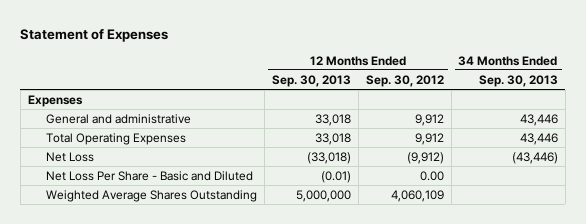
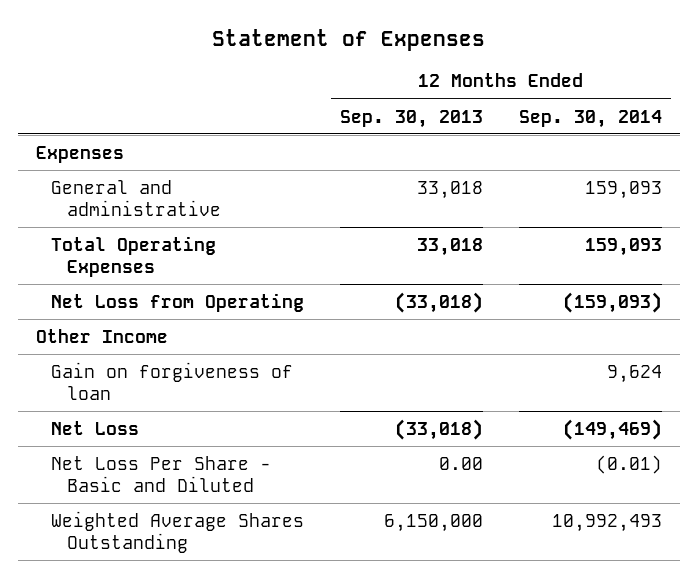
- | 12 Months Ended Sep. 30, 2013 | 12 Months Ended Sep. 30, 2012 | 34 Months Ended Sep. 30, 2013
+ | 12 Months Ended Sep. 30, 2013 | 12 Months Ended Sep. 30, 2014
+ Net Loss from Operating | (33,018) | (159,093)
+ Other Income
+ Gain on forgiveness of loan | | 9,624
- Net Loss Per Share - Basic and Diluted | (0.01) | 0.00 |
- Weighted Average Shares Outstanding | 5,000,000 | 4,060,109 |
+ Net Loss Per Share - Basic and Diluted | 0.00 | (0.01)
+ Weighted Average Shares Outstanding | 6,150,000 | 10,992,493

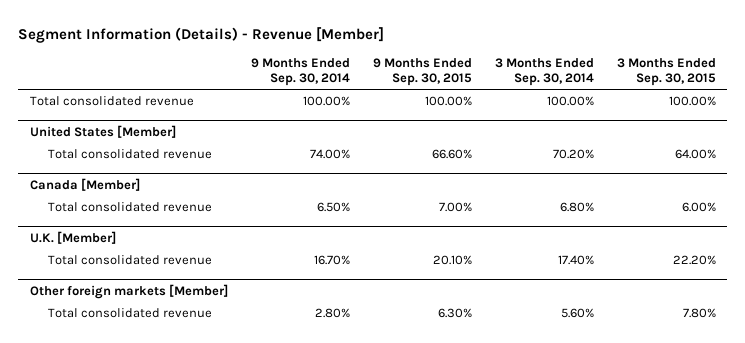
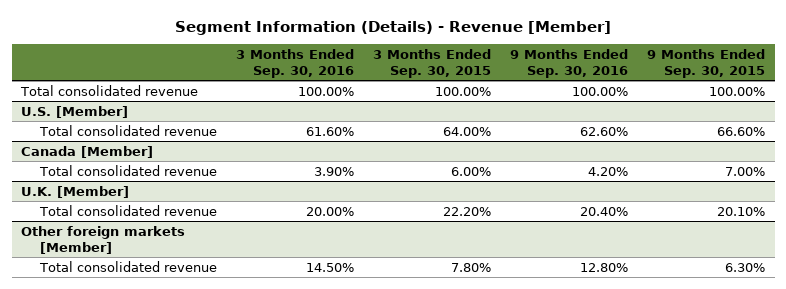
- | 9 Months Ended Sep. 30, 2014 | 9 Months Ended Sep. 30, 2015 | 3 Months Ended Sep. 30, 2014 | 3 Months Ended Sep. 30, 2015
+ | 3 Months Ended Sep. 30, 2016 | 3 Months Ended Sep. 30, 2015 | 9 Months Ended Sep. 30, 2016 | 9 Months Ended Sep. 30, 2015
- United States [Member]
+ U.S. [Member]

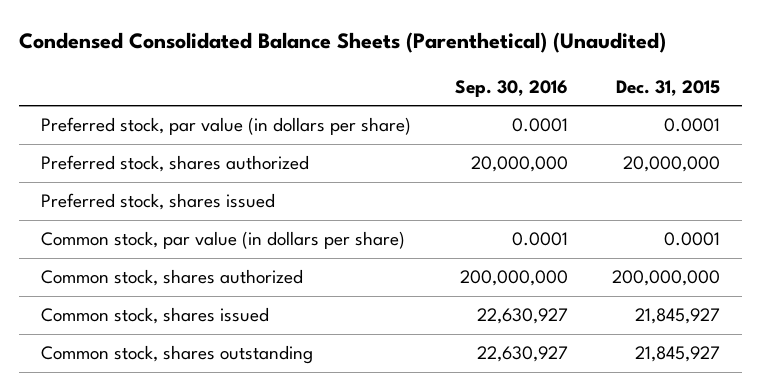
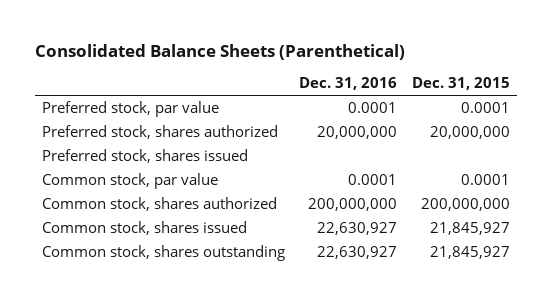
- Condensed Consolidated Balance Sheets (Parenthetical) (Unaudited)
+ Consolidated Balance Sheets (Parenthetical)
- | Sep. 30, 2016 | Dec. 31, 2015
+ | Dec. 31, 2016 | Dec. 31, 2015
- Preferred stock, par value (in dollars per share) | 0.0001 | 0.0001
+ Preferred stock, par value | 0.0001 | 0.0001
- Common stock, par value (in dollars per share) | 0.0001 | 0.0001
+ Common stock, par value | 0.0001 | 0.0001

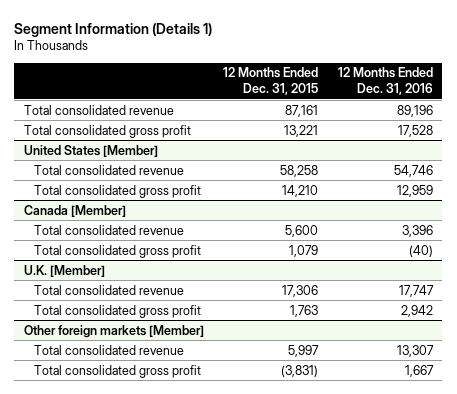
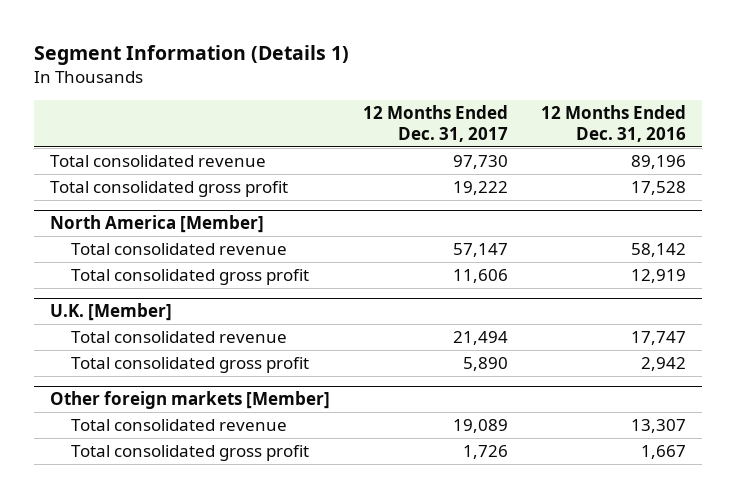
- | 12 Months Ended Dec. 31, 2015 | 12 Months Ended Dec. 31, 2016
+ | 12 Months Ended Dec. 31, 2017 | 12 Months Ended Dec. 31, 2016
- United States [Member]
- Total consolidated revenue | 58,258 | 54,746
- Total consolidated gross profit | 14,210 | 12,959
- Canada [Member]
- Total consolidated revenue | 5,600 | 3,396
- Total consolidated gross profit | 1,079 | (40)
+ North America [Member]
+ Total consolidated revenue | 57,147 | 58,142
+ Total consolidated gross profit | 11,606 | 12,919

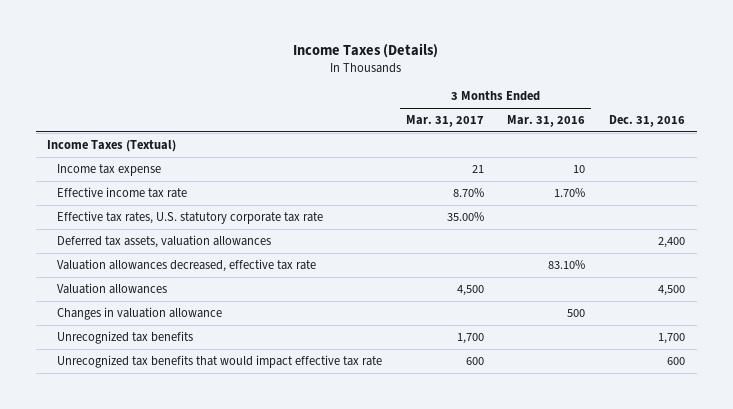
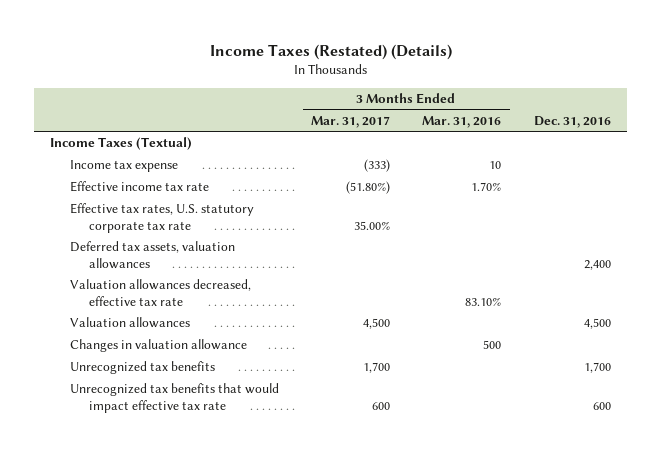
- Income Taxes (Details)
+ Income Taxes (Restated) (Details)
- Income tax expense | 21 | 10 |
- Effective income tax rate | 8.70% | 1.70% |
+ Income tax expense | (333) | 10 |
+ Effective income tax rate | (51.80%) | 1.70% |

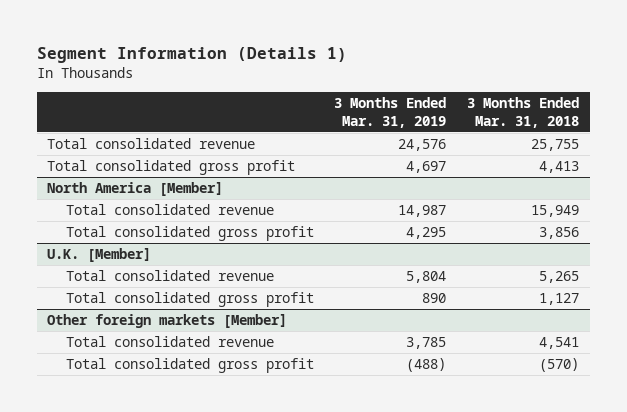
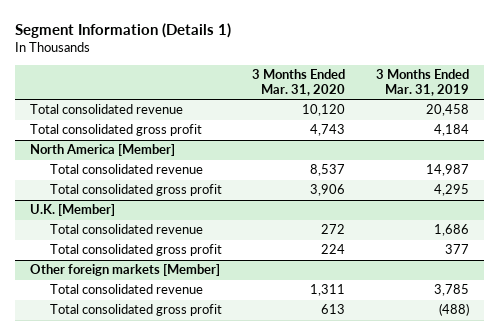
- | 3 Months Ended Mar. 31, 2019 | 3 Months Ended Mar. 31, 2018
+ | 3 Months Ended Mar. 31, 2020 | 3 Months Ended Mar. 31, 2019
- Total consolidated revenue | 24,576 | 25,755
- Total consolidated gross profit | 4,697 | 4,413
+ Total consolidated revenue | 10,120 | 20,458
+ Total consolidated gross profit | 4,743 | 4,184
@ U.K. [Member]
- Total consolidated revenue | 5,804 | 5,265
- Total consolidated gross profit | 890 | 1,127
+ Total consolidated revenue | 272 | 1,686
+ Total consolidated gross profit | 224 | 377

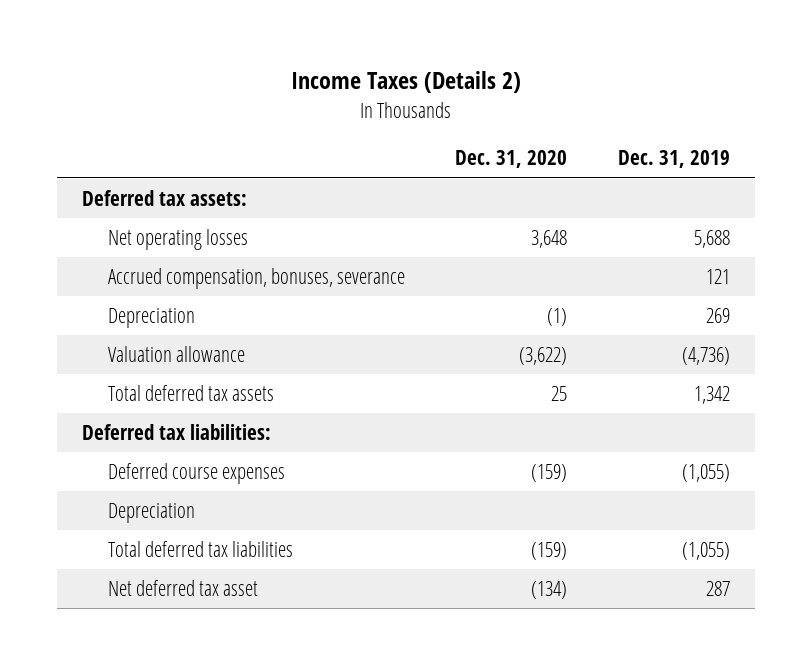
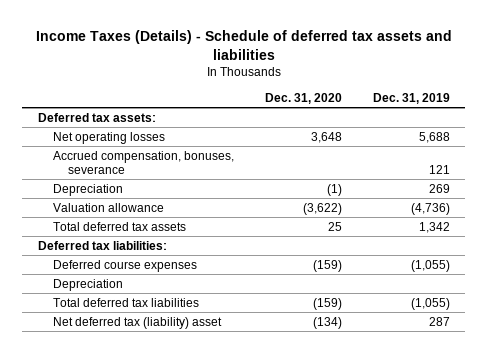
- Income Taxes (Details 2)
+ Income Taxes (Details) - Schedule of deferred tax assets and liabilities
- Net deferred tax asset | (134) | 287
+ Net deferred tax (liability) asset | (134) | 287

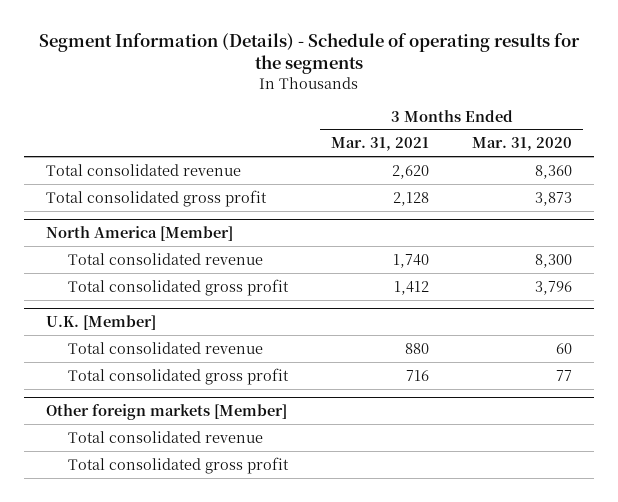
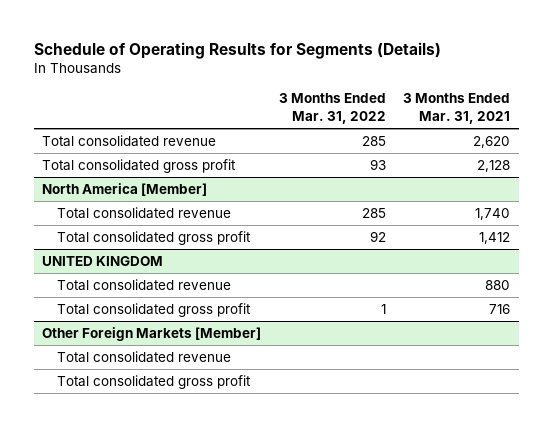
- Segment Information (Details) - Schedule of operating results for the segments
+ Schedule of Operating Results for Segments (Details)
- | 3 Months Ended Mar. 31, 2021 | 3 Months Ended Mar. 31, 2020
+ | 3 Months Ended Mar. 31, 2022 | 3 Months Ended Mar. 31, 2021
- U.K. [Member]
+ UNITED KINGDOM
- Other foreign markets [Member]
+ Other Foreign Markets [Member]

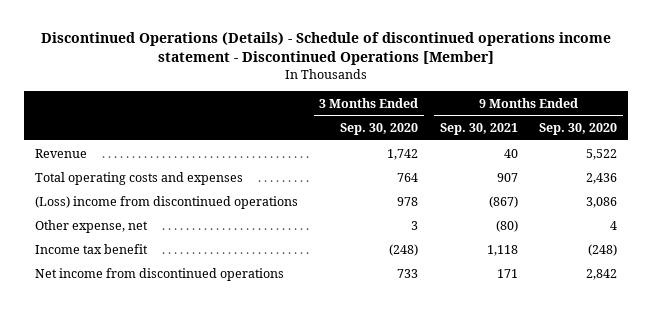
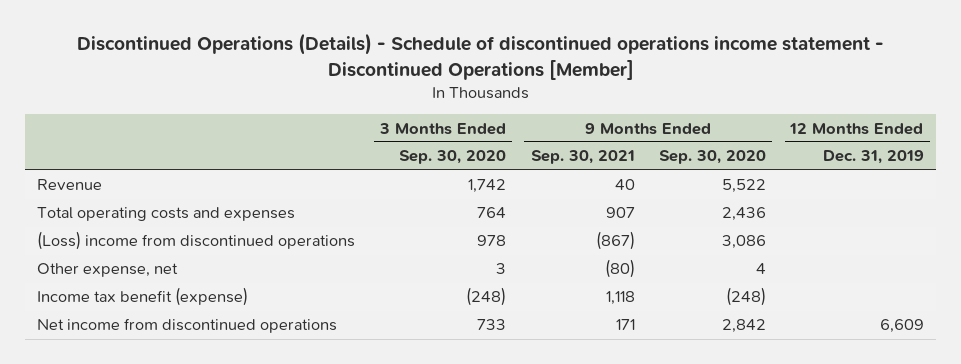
- | 3 Months Ended Sep. 30, 2020 | 9 Months Ended Sep. 30, 2021 | 9 Months Ended Sep. 30, 2020
+ | 3 Months Ended Sep. 30, 2020 | 9 Months Ended Sep. 30, 2021 | 9 Months Ended Sep. 30, 2020 | 12 Months Ended Dec. 31, 2019
- Income tax benefit | (248) | 1,118 | (248)
+ Income tax benefit (expense) | (248) | 1,118 | (248) |

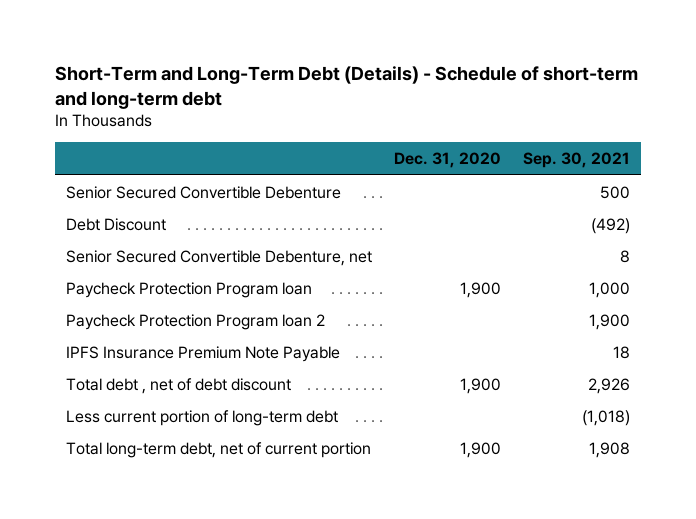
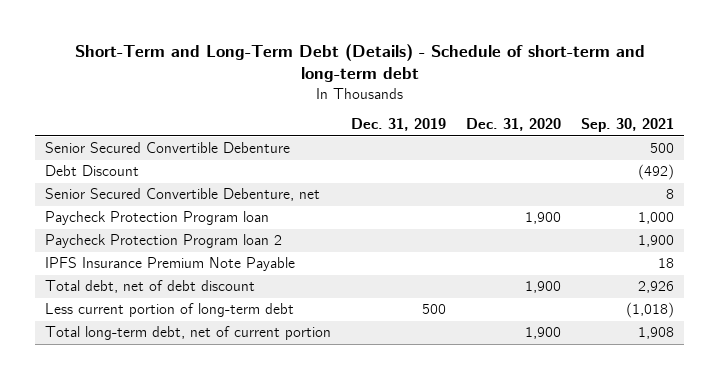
- | Dec. 31, 2020 | Sep. 30, 2021
+ | Dec. 31, 2019 | Dec. 31, 2020 | Sep. 30, 2021
- Total debt , net of debt discount | 1,900 | 2,926
+ Total debt, net of debt discount | | 1,900 | 2,926

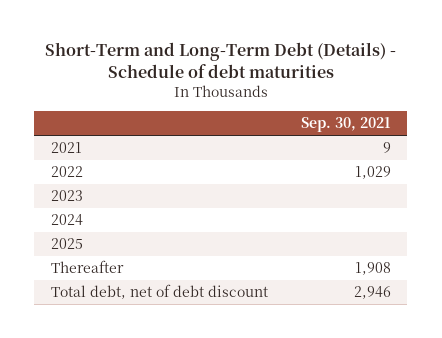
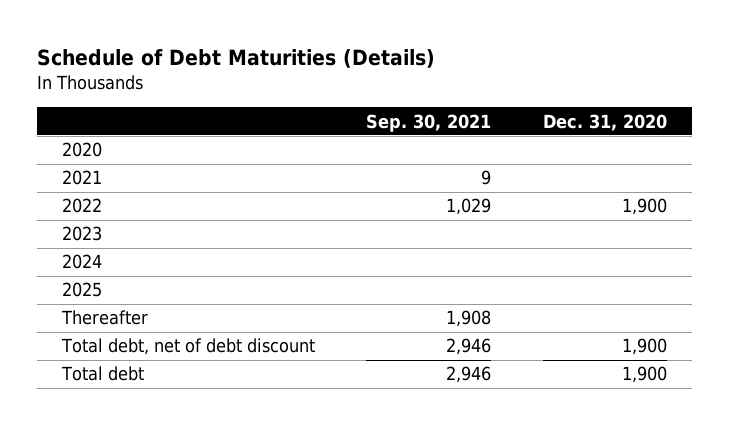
- Short-Term and Long-Term Debt (Details) - Schedule of debt maturities
+ Schedule of Debt Maturities (Details)
- | Sep. 30, 2021
+ | Sep. 30, 2021 | Dec. 31, 2020
+ 2020
+ Total debt | 2,946 | 1,900

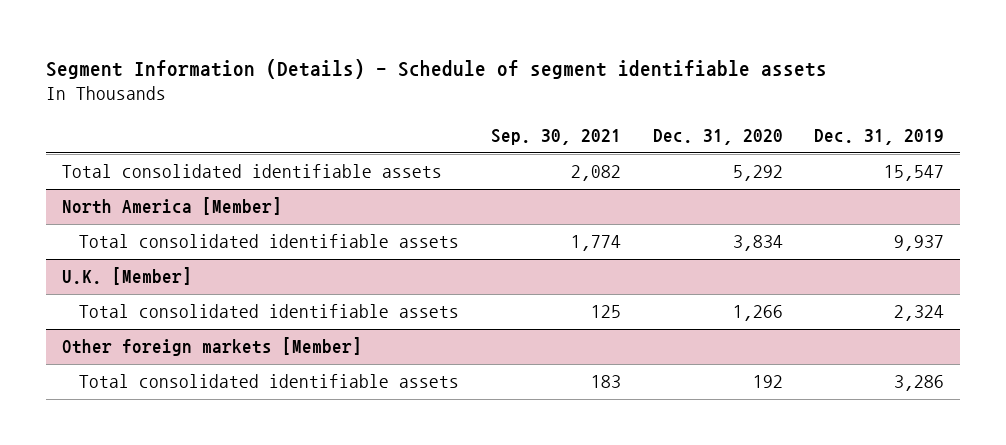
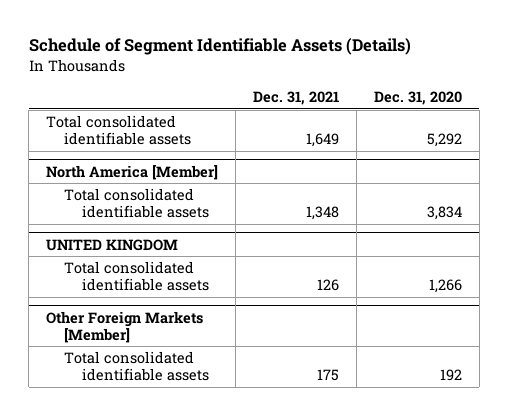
- Segment Information (Details) - Schedule of segment identifiable assets
+ Schedule of Segment Identifiable Assets (Details)
- | Sep. 30, 2021 | Dec. 31, 2020 | Dec. 31, 2019
+ | Dec. 31, 2021 | Dec. 31, 2020
- U.K. [Member]
+ UNITED KINGDOM
- Other foreign markets [Member]
+ Other Foreign Markets [Member]

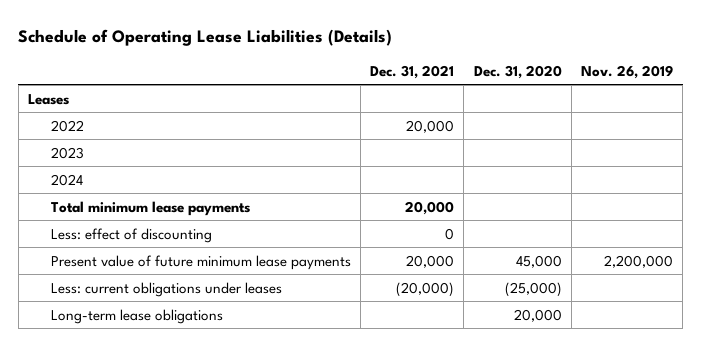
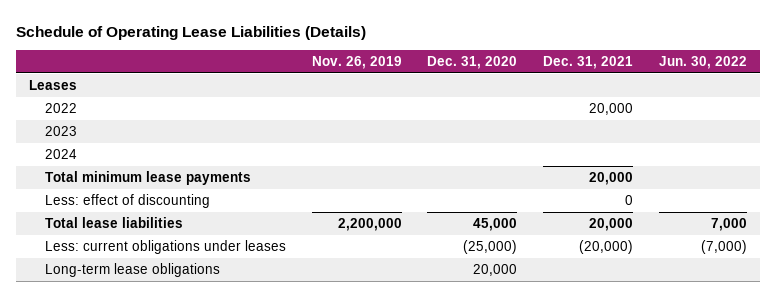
- | Dec. 31, 2021 | Dec. 31, 2020 | Nov. 26, 2019
+ | Nov. 26, 2019 | Dec. 31, 2020 | Dec. 31, 2021 | Jun. 30, 2022
- Present value of future minimum lease payments | 20,000 | 45,000 | 2,200,000
+ Total lease liabilities | 2,200,000 | 45,000 | 20,000 | 7,000

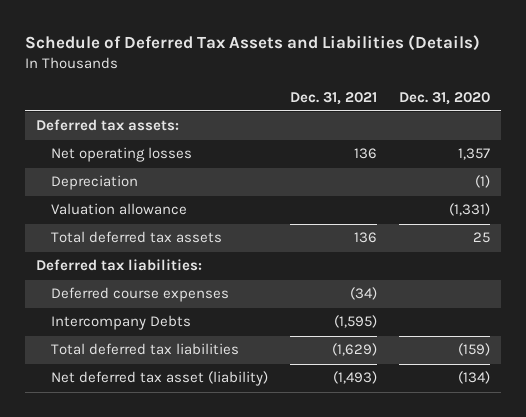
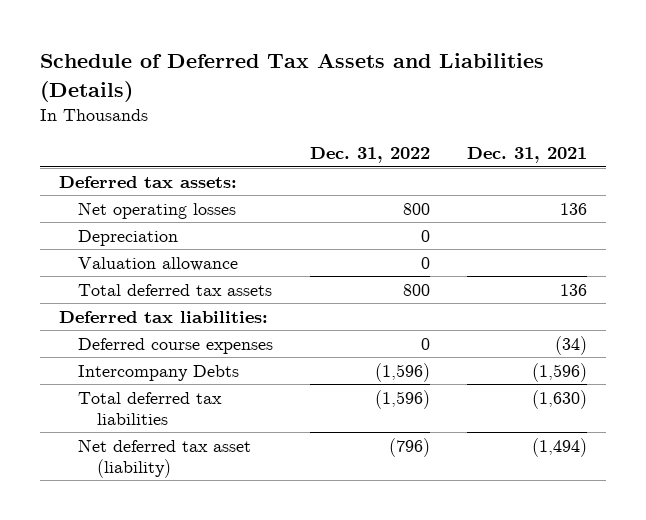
- | Dec. 31, 2021 | Dec. 31, 2020
+ | Dec. 31, 2022 | Dec. 31, 2021
- Intercompany Debts | (1,595) |
- Total deferred tax liabilities | (1,629) | (159)
- Net deferred tax asset (liability) | (1,493) | (134)
+ Intercompany Debts | (1,596) | (1,596)
+ Total deferred tax liabilities | (1,596) | (1,630)
+ Net deferred tax asset (liability) | (796) | (1,494)

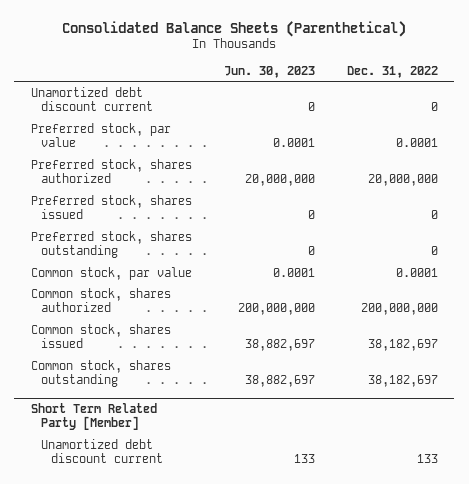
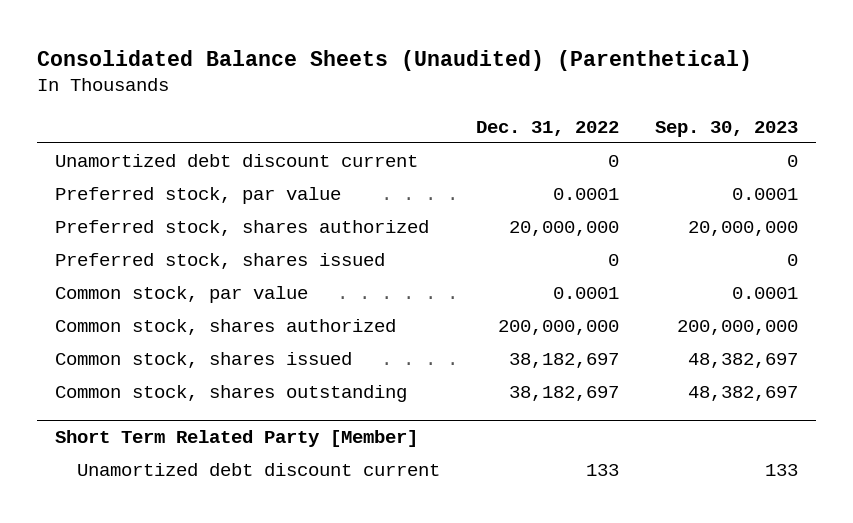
- Consolidated Balance Sheets (Parenthetical)
+ Consolidated Balance Sheets (Unaudited) (Parenthetical)
- | Jun. 30, 2023 | Dec. 31, 2022
+ | Dec. 31, 2022 | Sep. 30, 2023
- Preferred stock, shares outstanding | 0 | 0

